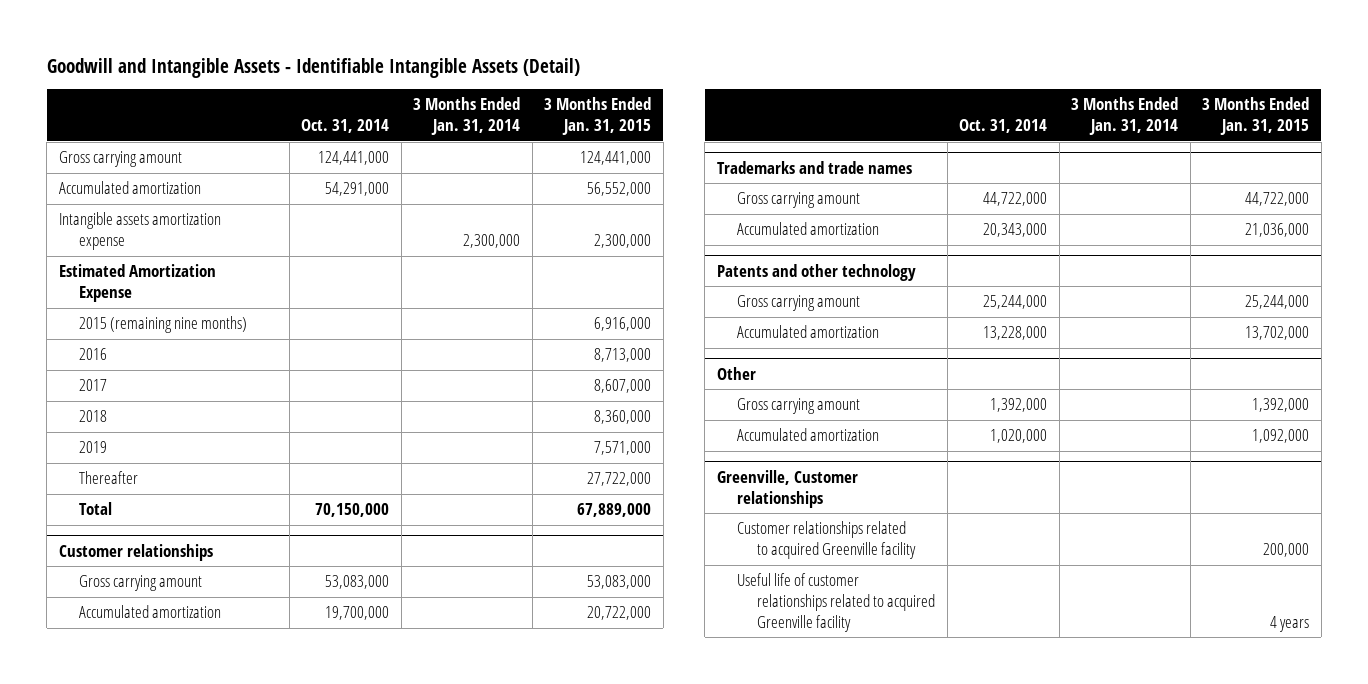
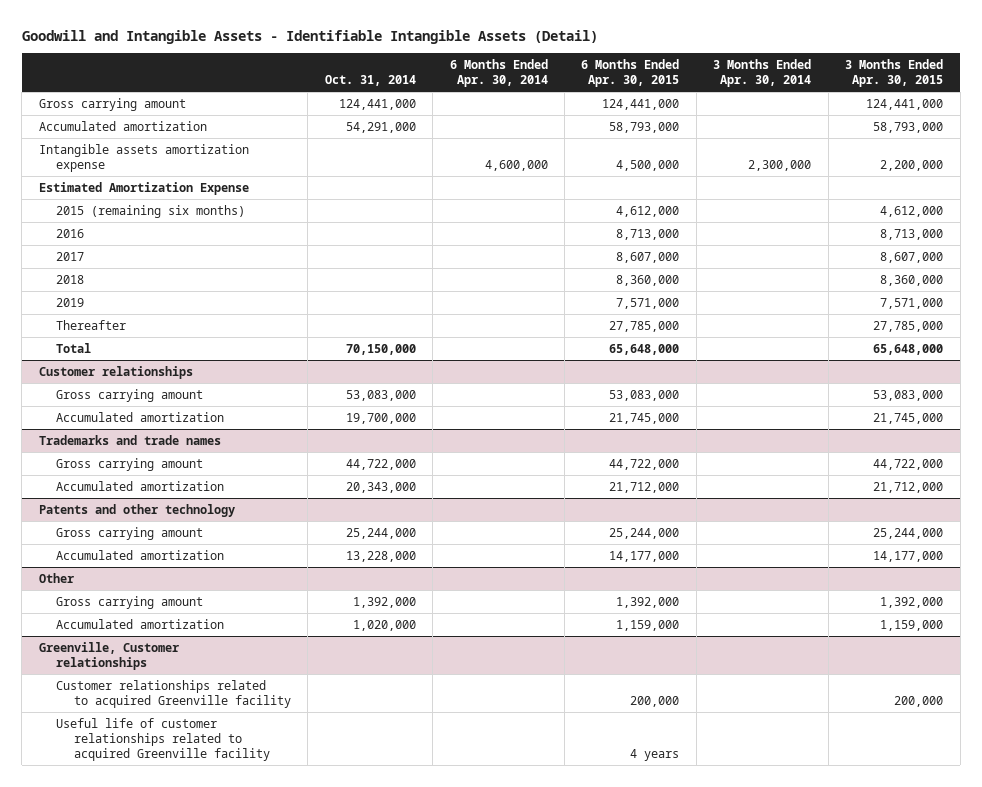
- | Oct. 31, 2014 | 3 Months Ended Jan. 31, 2014 | 3 Months Ended Jan. 31, 2015
+ | Oct. 31, 2014 | 6 Months Ended Apr. 30, 2014 | 6 Months Ended Apr. 30, 2015 | 3 Months Ended Apr. 30, 2014 | 3 Months Ended Apr. 30, 2015
- 2015 (remaining nine months) | | | 6,916,000
+ 2015 (remaining six months) | | | 4,612,000 | | 4,612,000

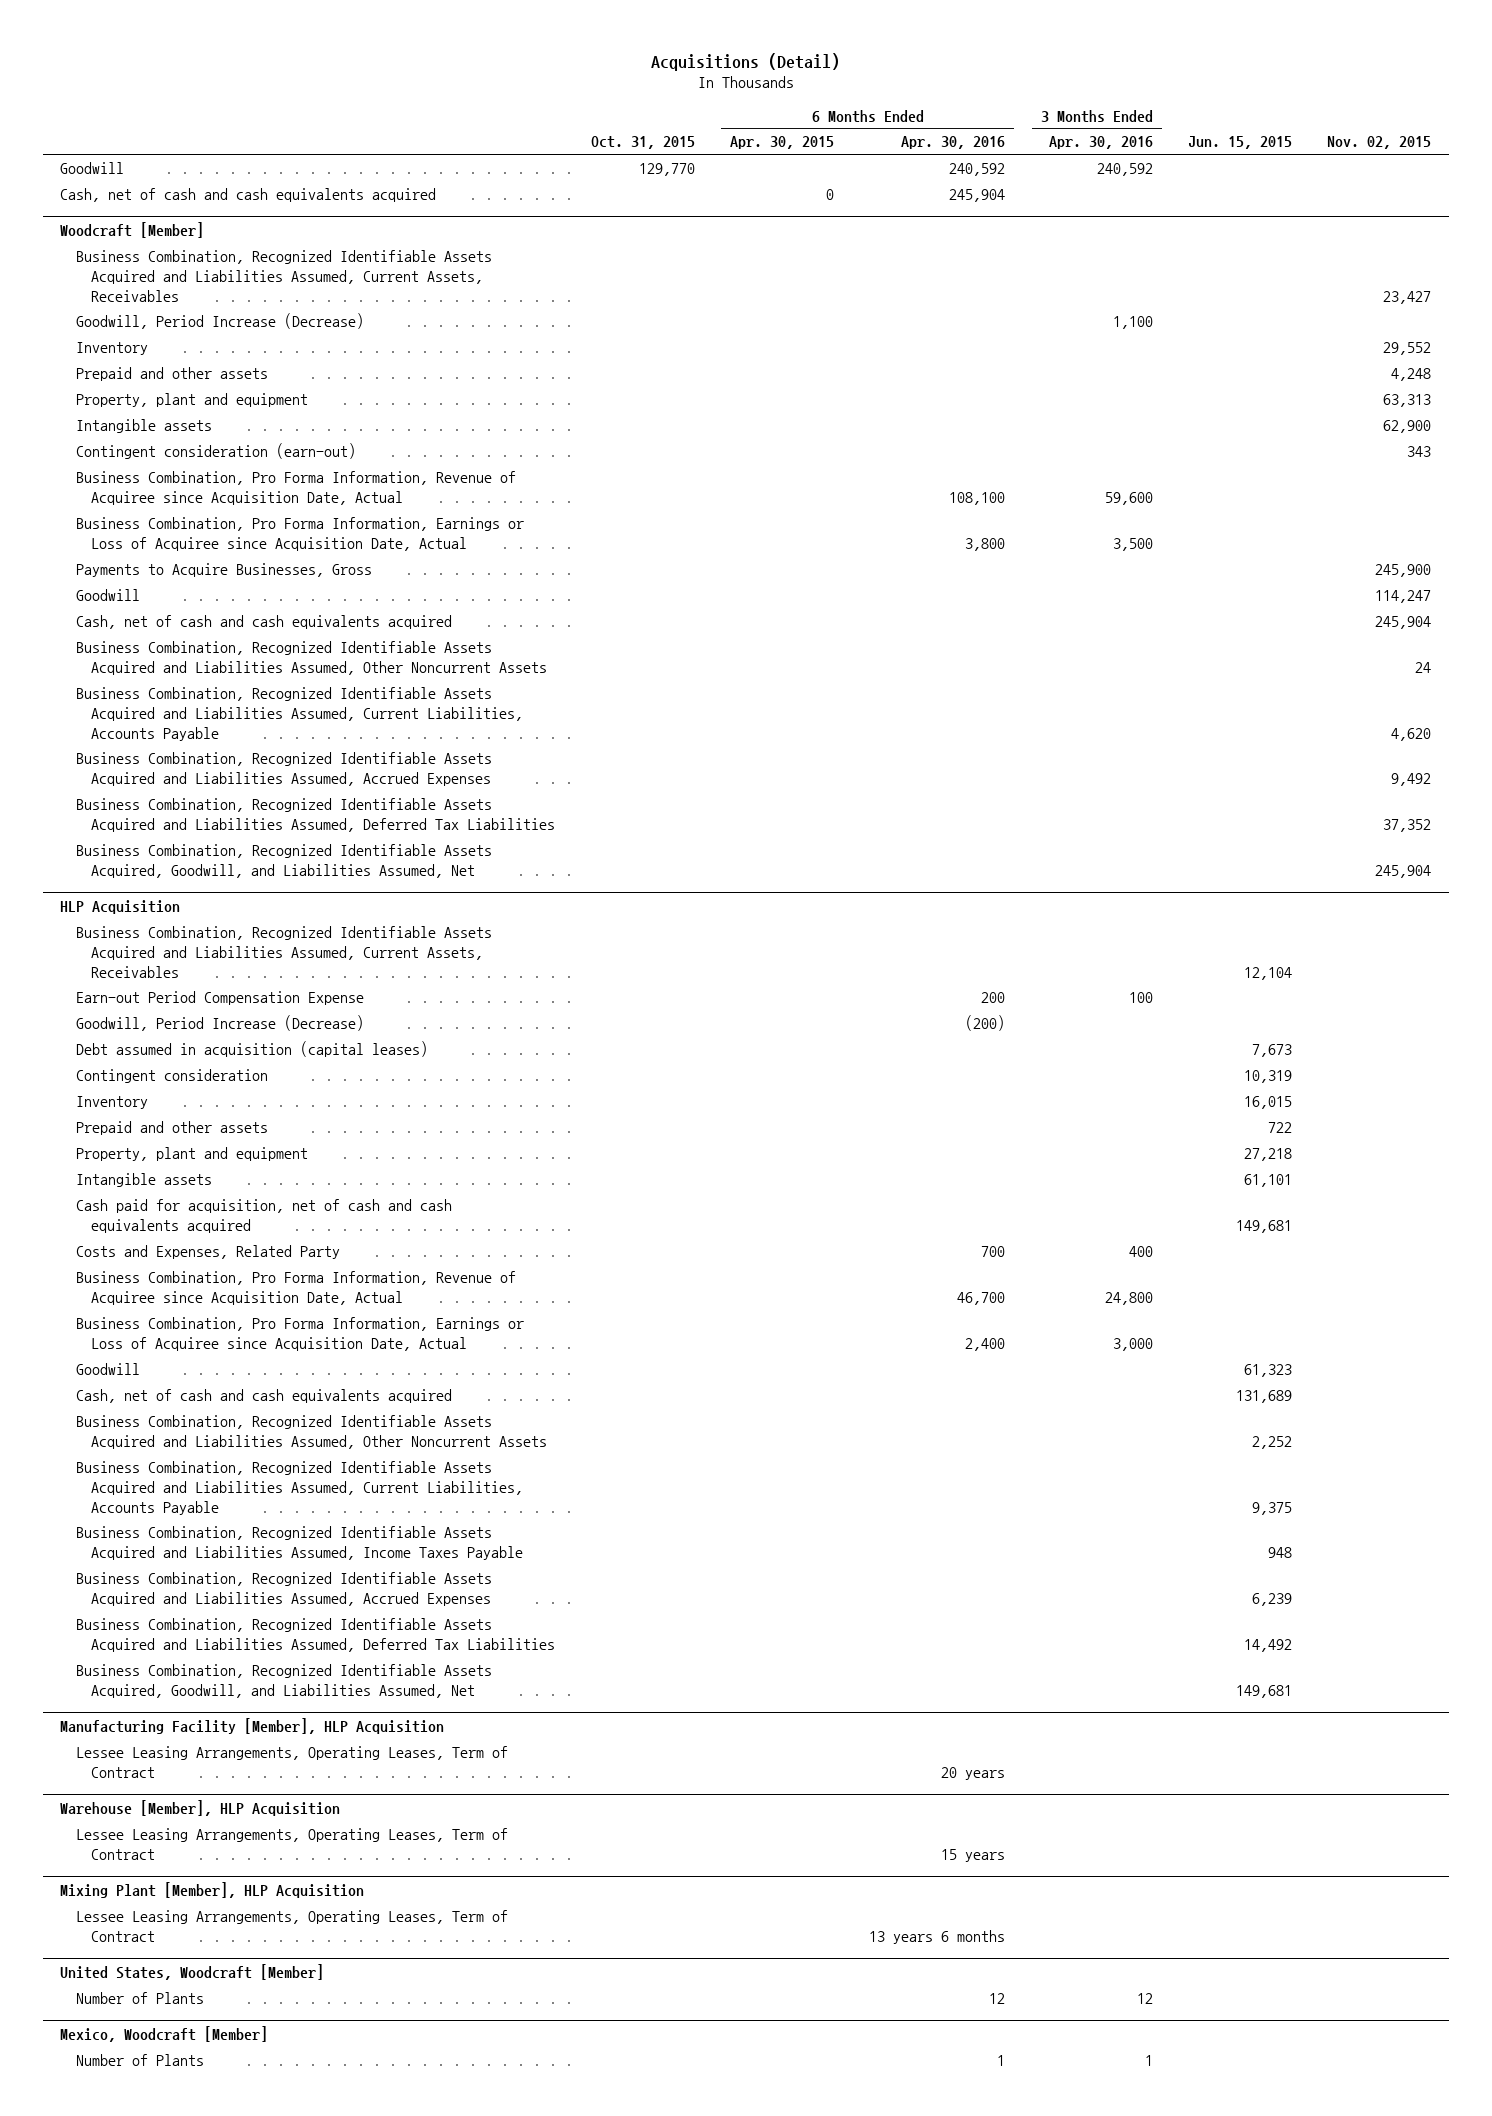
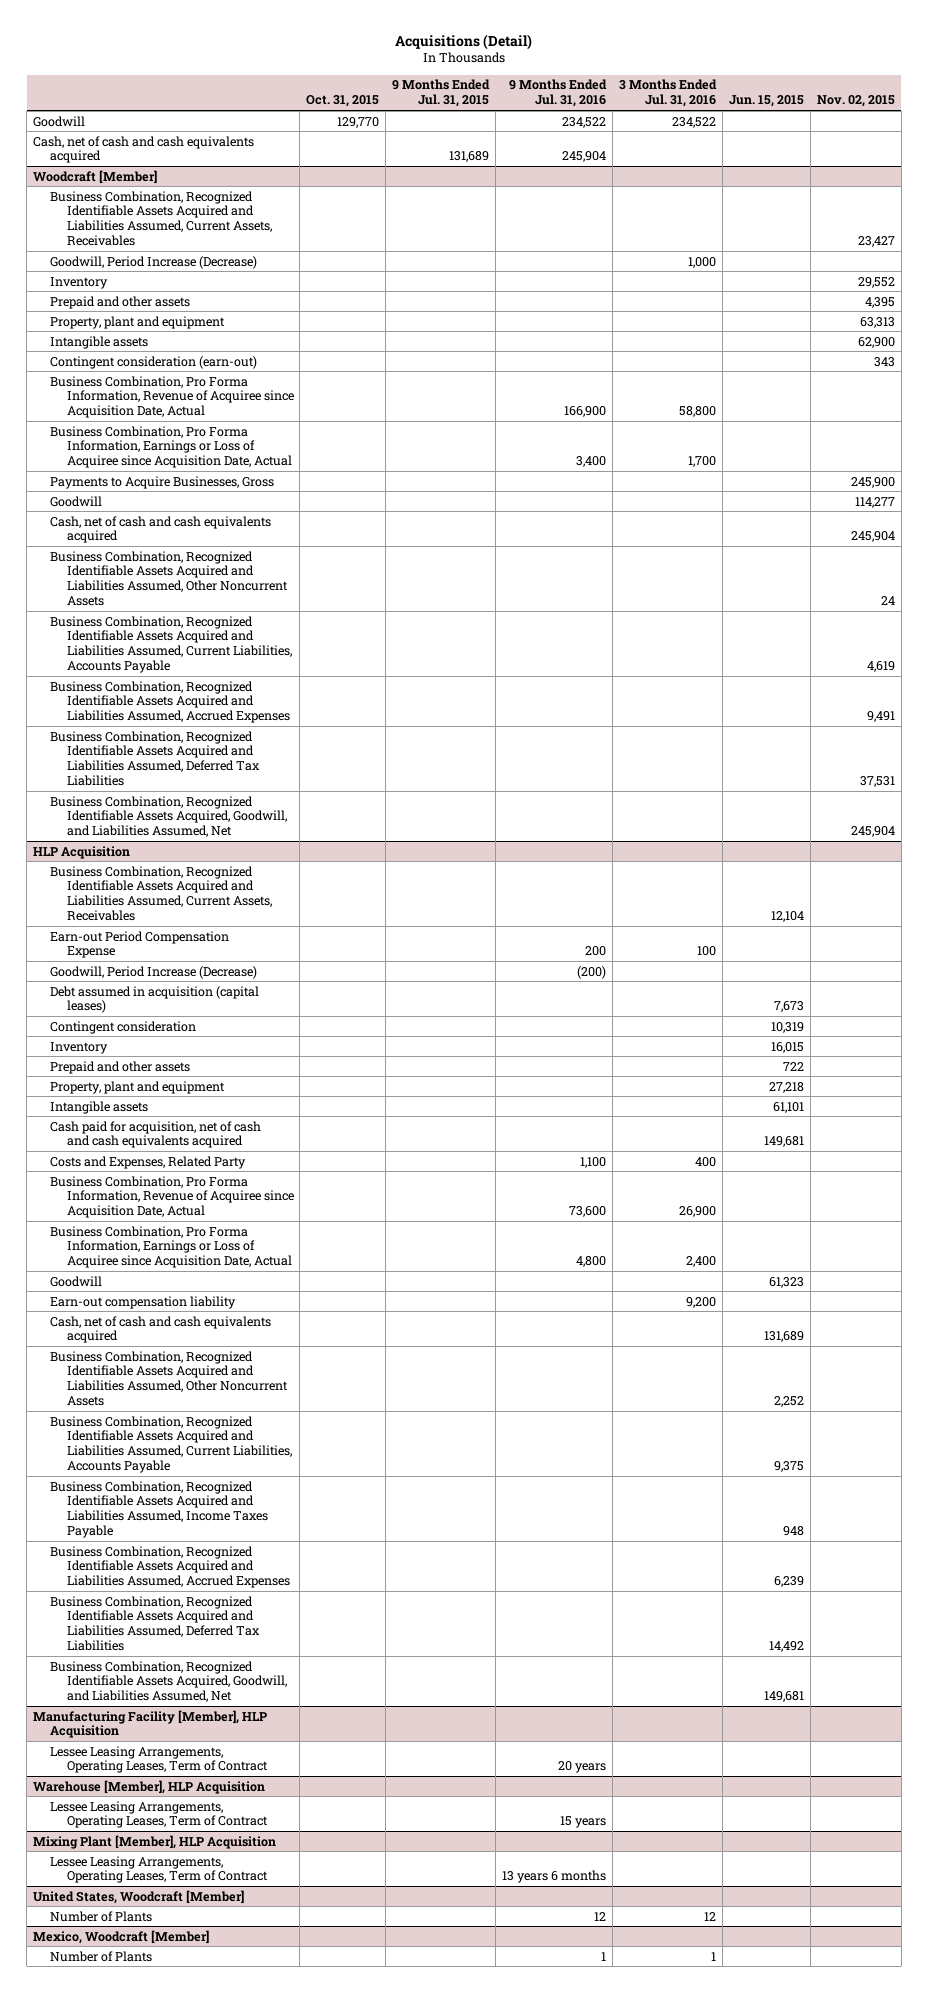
- | Oct. 31, 2015 | 6 Months Ended Apr. 30, 2015 | 6 Months Ended Apr. 30, 2016 | 3 Months Ended Apr. 30, 2016 | Jun. 15, 2015 | Nov. 02, 2015
+ | Oct. 31, 2015 | 9 Months Ended Jul. 31, 2015 | 9 Months Ended Jul. 31, 2016 | 3 Months Ended Jul. 31, 2016 | Jun. 15, 2015 | Nov. 02, 2015
@ Woodcraft [Member]
- Prepaid and other assets | | | | | | 4,248
+ Prepaid and other assets | | | | | | 4,395
- Goodwill | | | | | | 114,247
+ Goodwill | | | | | | 114,277
- Business Combination, Recognized Identifiable Assets Acquired and Liabilities Assumed, Current Liabilities, Accounts Payable | | | | | | 4,620
- Business Combination, Recognized Identifiable Assets Acquired and Liabilities Assumed, Accrued Expenses | | | | | | 9,492
- Business Combination, Recognized Identifiable Assets Acquired and Liabilities Assumed, Deferred Tax Liabilities | | | | | | 37,352
+ Business Combination, Recognized Identifiable Assets Acquired and Liabilities Assumed, Current Liabilities, Accounts Payable | | | | | | 4,619
+ Business Combination, Recognized Identifiable Assets Acquired and Liabilities Assumed, Accrued Expenses | | | | | | 9,491
+ Business Combination, Recognized Identifiable Assets Acquired and Liabilities Assumed, Deferred Tax Liabilities | | | | | | 37,531
@ HLP Acquisition
+ Earn-out compensation liability | | | | 9,200 | |

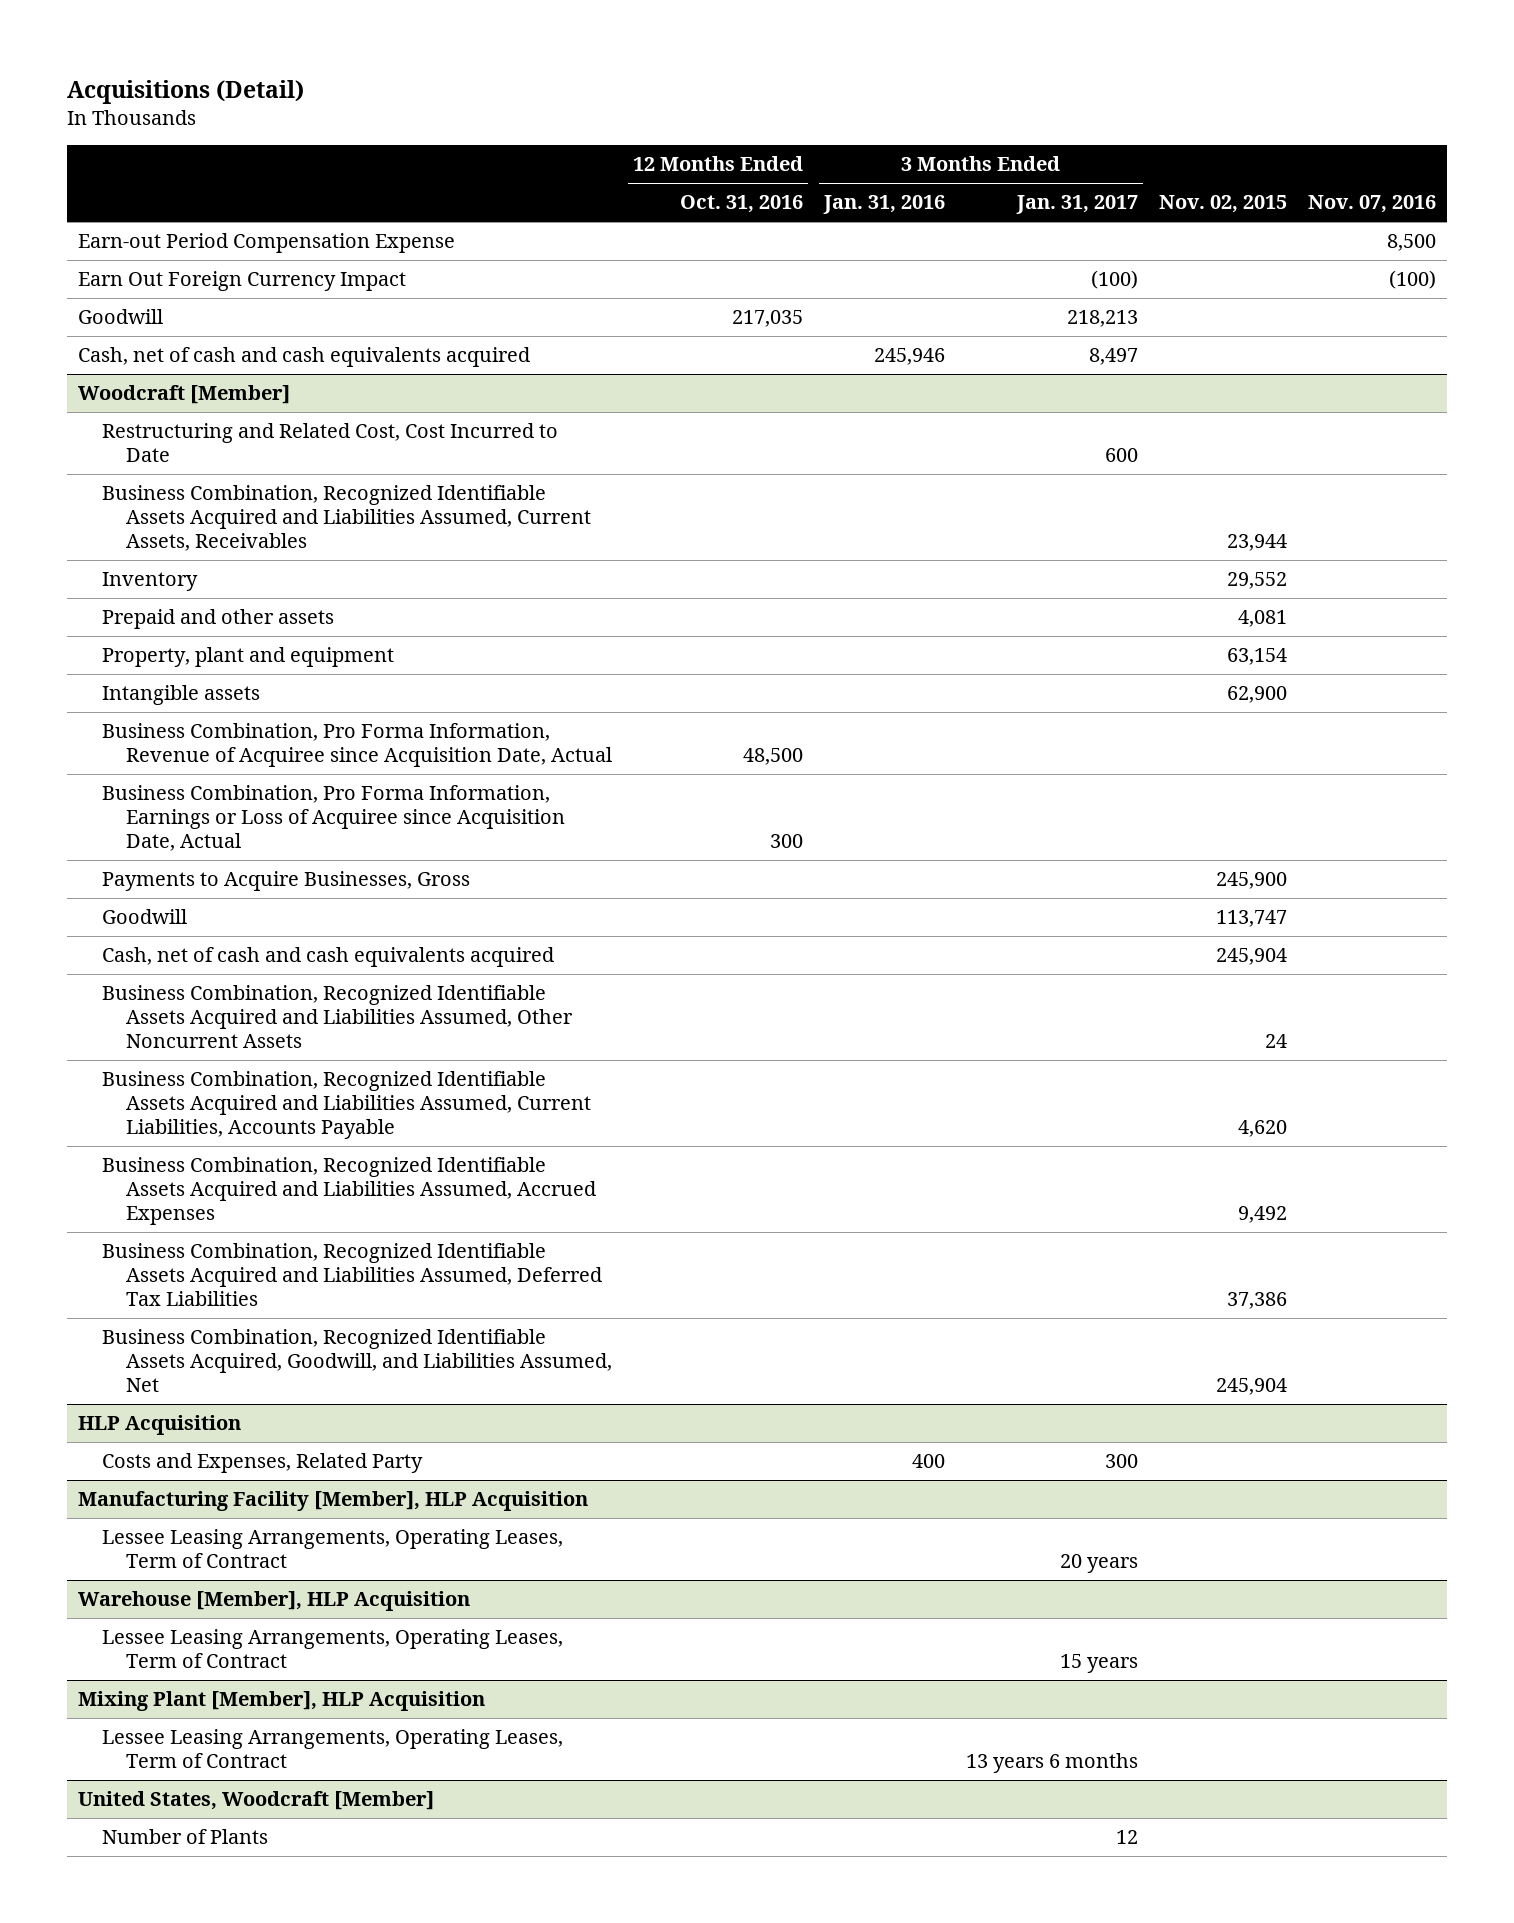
- | Oct. 31, 2015 | 9 Months Ended Jul. 31, 2015 | 9 Months Ended Jul. 31, 2016 | 3 Months Ended Jul. 31, 2016 | Jun. 15, 2015 | Nov. 02, 2015
+ | 12 Months Ended Oct. 31, 2016 | 3 Months Ended Jan. 31, 2016 | 3 Months Ended Jan. 31, 2017 | Nov. 02, 2015 | Nov. 07, 2016
+ Earn-out Period Compensation Expense | | | | | 8,500
+ Earn Out Foreign Currency Impact | | | (100) | | (100)
@ Woodcraft [Member]
- Business Combination, Recognized Identifiable Assets Acquired and Liabilities Assumed, Current Assets, Receivables | | | | | | 23,427
- Goodwill, Period Increase (Decrease) | | | | 1,000 | |
+ Restructuring and Related Cost, Cost Incurred to Date | | | 600 | |
+ Business Combination, Recognized Identifiable Assets Acquired and Liabilities Assumed, Current Assets, Receivables | | | | 23,944 |
- Prepaid and other assets | | | | | | 4,395
- Property, plant and equipment | | | | | | 63,313
+ Prepaid and other assets | | | | 4,081 |
+ Property, plant and equipment | | | | 63,154 |
- Contingent consideration (earn-out) | | | | | | 343
- Goodwill | | | | | | 114,277
+ Goodwill | | | | 113,747 |
- Business Combination, Recognized Identifiable Assets Acquired and Liabilities Assumed, Current Liabilities, Accounts Payable | | | | | | 4,619
- Business Combination, Recognized Identifiable Assets Acquired and Liabilities Assumed, Accrued Expenses | | | | | | 9,491
- Business Combination, Recognized Identifiable Assets Acquired and Liabilities Assumed, Deferred Tax Liabilities | | | | | | 37,531
+ Business Combination, Recognized Identifiable Assets Acquired and Liabilities Assumed, Current Liabilities, Accounts Payable | | | | 4,620 |
+ Business Combination, Recognized Identifiable Assets Acquired and Liabilities Assumed, Accrued Expenses | | | | 9,492 |
+ Business Combination, Recognized Identifiable Assets Acquired and Liabilities Assumed, Deferred Tax Liabilities | | | | 37,386 |
@ HLP Acquisition
- Business Combination, Recognized Identifiable Assets Acquired and Liabilities Assumed, Current Assets, Receivables | | | | | 12,104 |
- Earn-out Period Compensation Expense | | | 200 | 100 | |
- Goodwill, Period Increase (Decrease) | | | (200) | | |
- Debt assumed in acquisition (capital leases) | | | | | 7,673 |
- Contingent consideration | | | | | 10,319 |
- Inventory | | | | | 16,015 |
- Prepaid and other assets | | | | | 722 |
- Property, plant and equipment | | | | | 27,218 |
- Intangible assets | | | | | 61,101 |
- Cash paid for acquisition, net of cash and cash equivalents acquired | | | | | 149,681 |
- Business Combination, Pro Forma Information, Revenue of Acquiree since Acquisition Date, Actual | | | 73,600 | 26,900 | |
- Business Combination, Pro Forma Information, Earnings or Loss of Acquiree since Acquisition Date, Actual | | | 4,800 | 2,400 | |
- Goodwill | | | | | 61,323 |
- Earn-out compensation liability | | | | 9,200 | |
- Cash, net of cash and cash equivalents acquired | | | | | 131,689 |
- Business Combination, Recognized Identifiable Assets Acquired and Liabilities Assumed, Other Noncurrent Assets | | | | | 2,252 |
- Business Combination, Recognized Identifiable Assets Acquired and Liabilities Assumed, Current Liabilities, Accounts Payable | | | | | 9,375 |
- Business Combination, Recognized Identifiable Assets Acquired and Liabilities Assumed, Income Taxes Payable | | | | | 948 |
- Business Combination, Recognized Identifiable Assets Acquired and Liabilities Assumed, Accrued Expenses | | | | | 6,239 |
- Business Combination, Recognized Identifiable Assets Acquired and Liabilities Assumed, Deferred Tax Liabilities | | | | | 14,492 |
- Business Combination, Recognized Identifiable Assets Acquired, Goodwill, and Liabilities Assumed, Net | | | | | 149,681 |
- Mexico, Woodcraft [Member]
- Number of Plants | | | 1 | 1 | |

